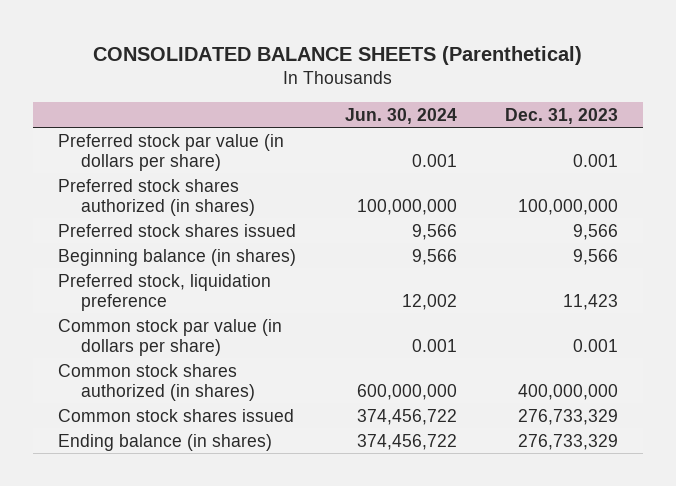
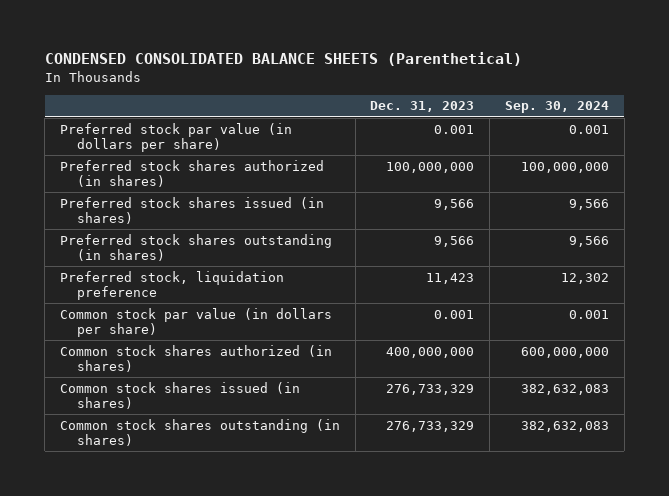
- CONSOLIDATED BALANCE SHEETS (Parenthetical)
+ CONDENSED CONSOLIDATED BALANCE SHEETS (Parenthetical)
- | Jun. 30, 2024 | Dec. 31, 2023
+ | Dec. 31, 2023 | Sep. 30, 2024
- Preferred stock shares issued | 9,566 | 9,566
- Beginning balance (in shares) | 9,566 | 9,566
+ Preferred stock shares issued (in shares) | 9,566 | 9,566
+ Preferred stock shares outstanding (in shares) | 9,566 | 9,566
- Common stock shares issued | 374,456,722 | 276,733,329
- Ending balance (in shares) | 374,456,722 | 276,733,329
+ Common stock shares issued (in shares) | 276,733,329 | 382,632,083
+ Common stock shares outstanding (in shares) | 276,733,329 | 382,632,083

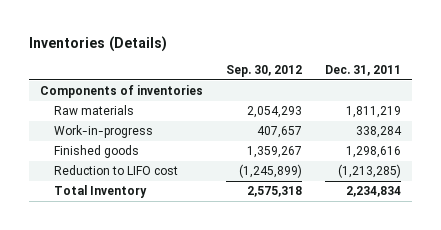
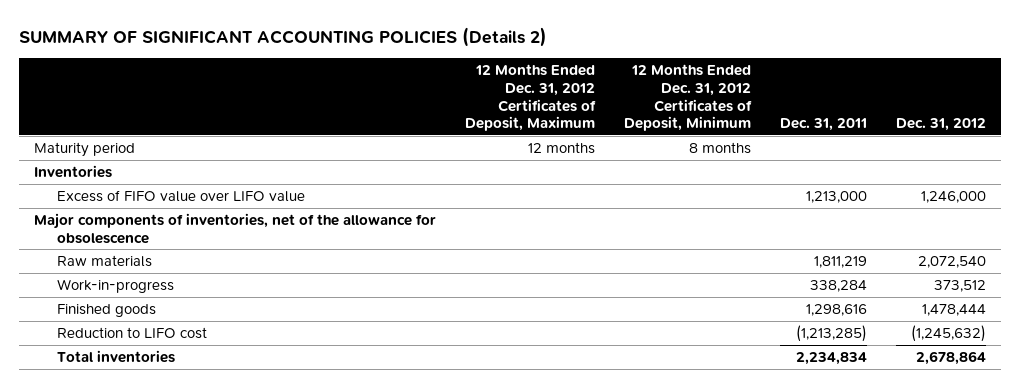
- Inventories (Details)
+ SUMMARY OF SIGNIFICANT ACCOUNTING POLICIES (Details 2)
- | Sep. 30, 2012 | Dec. 31, 2011
+ | 12 Months Ended Dec. 31, 2012 Certificates of Deposit, Maximum | 12 Months Ended Dec. 31, 2012 Certificates of Deposit, Minimum | Dec. 31, 2011 | Dec. 31, 2012
- Components of inventories
+ Maturity period | 12 months | 8 months | |
+ Inventories
+ Excess of FIFO value over LIFO value | | | 1,213,000 | 1,246,000
+ Major components of inventories, net of the allowance for obsolescence
- Total Inventory | 2,575,318 | 2,234,834
+ Total inventories | | | 2,234,834 | 2,678,864

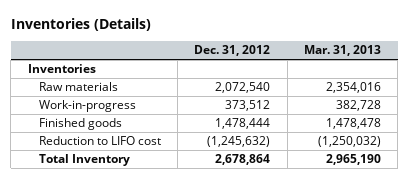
- SUMMARY OF SIGNIFICANT ACCOUNTING POLICIES (Details 2)
+ Inventories (Details)
- | 12 Months Ended Dec. 31, 2012 Certificates of Deposit, Maximum | 12 Months Ended Dec. 31, 2012 Certificates of Deposit, Minimum | Dec. 31, 2011 | Dec. 31, 2012
+ | Dec. 31, 2012 | Mar. 31, 2013
- Maturity period | 12 months | 8 months | |
- Excess of FIFO value over LIFO value | | | 1,213,000 | 1,246,000
- Major components of inventories, net of the allowance for obsolescence
- Total inventories | | | 2,234,834 | 2,678,864
+ Total Inventory | 2,678,864 | 2,965,190

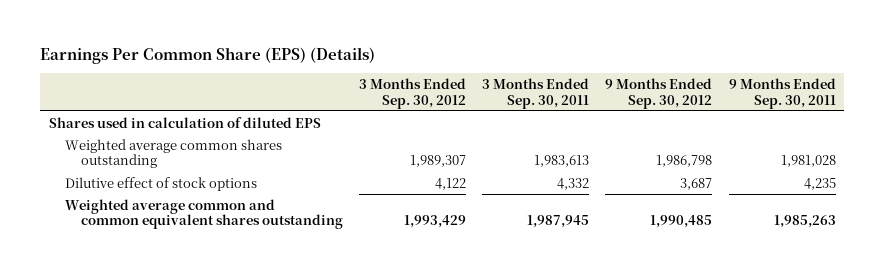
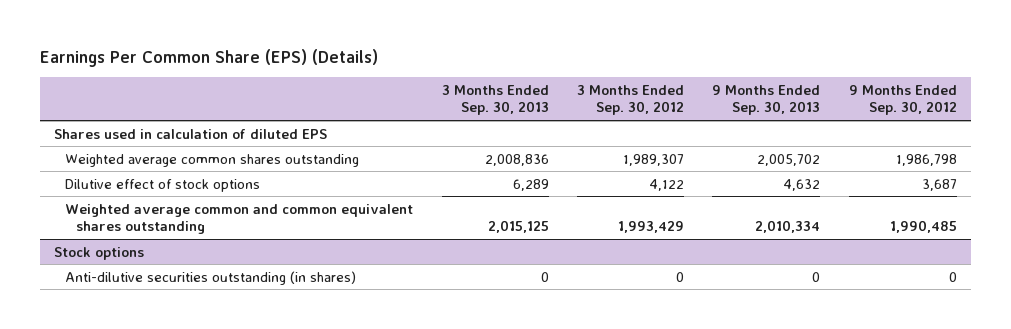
- | 3 Months Ended Sep. 30, 2012 | 3 Months Ended Sep. 30, 2011 | 9 Months Ended Sep. 30, 2012 | 9 Months Ended Sep. 30, 2011
+ | 3 Months Ended Sep. 30, 2013 | 3 Months Ended Sep. 30, 2012 | 9 Months Ended Sep. 30, 2013 | 9 Months Ended Sep. 30, 2012
+ Stock options
+ Anti-dilutive securities outstanding (in shares) | 0 | 0 | 0 | 0

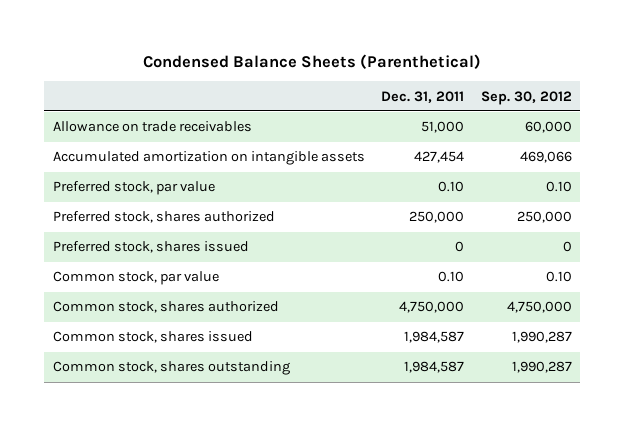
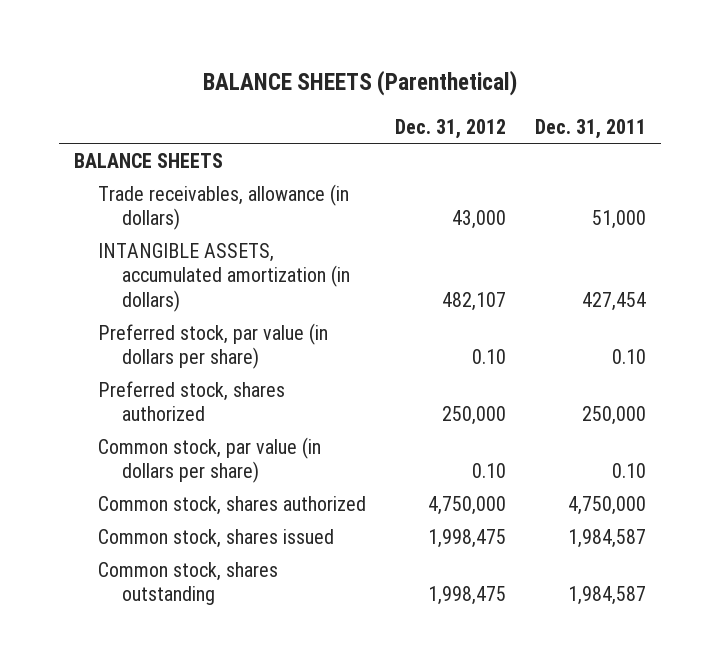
- Condensed Balance Sheets (Parenthetical)
+ BALANCE SHEETS (Parenthetical)
- | Dec. 31, 2011 | Sep. 30, 2012
+ | Dec. 31, 2012 | Dec. 31, 2011
- Allowance on trade receivables | 51,000 | 60,000
- Accumulated amortization on intangible assets | 427,454 | 469,066
- Preferred stock, par value | 0.10 | 0.10
+ BALANCE SHEETS
+ Trade receivables, allowance (in dollars) | 43,000 | 51,000
+ INTANGIBLE ASSETS, accumulated amortization (in dollars) | 482,107 | 427,454
+ Preferred stock, par value (in dollars per share) | 0.10 | 0.10
- Preferred stock, shares issued | 0 | 0
- Common stock, par value | 0.10 | 0.10
+ Common stock, par value (in dollars per share) | 0.10 | 0.10

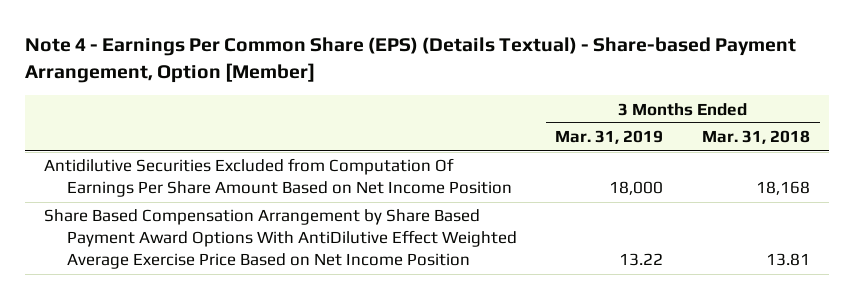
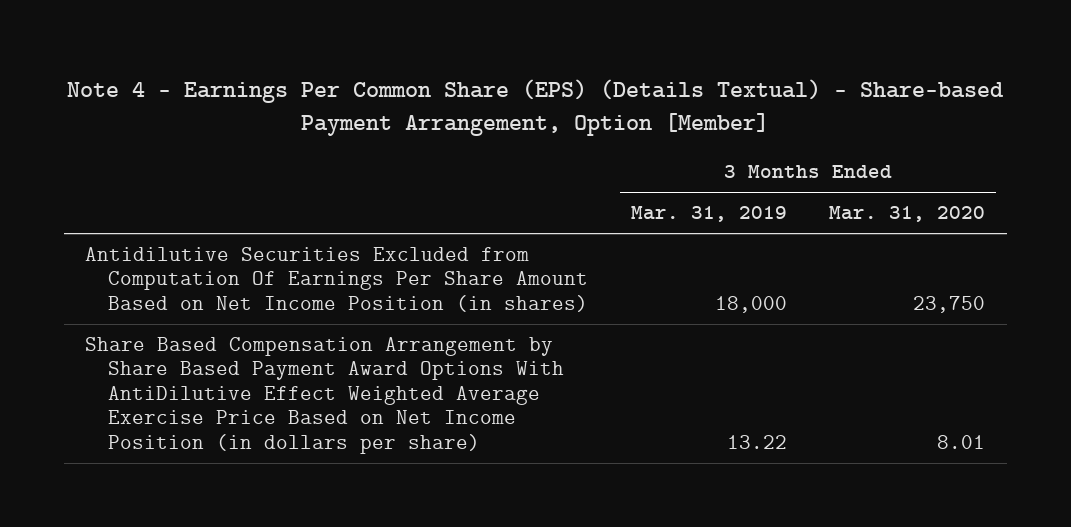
- | 3 Months Ended Mar. 31, 2019 | 3 Months Ended Mar. 31, 2018
+ | 3 Months Ended Mar. 31, 2019 | 3 Months Ended Mar. 31, 2020
- Antidilutive Securities Excluded from Computation Of Earnings Per Share Amount Based on Net Income Position | 18,000 | 18,168
- Share Based Compensation Arrangement by Share Based Payment Award Options With AntiDilutive Effect Weighted Average Exercise Price Based on Net Income Position | 13.22 | 13.81
+ Antidilutive Securities Excluded from Computation Of Earnings Per Share Amount Based on Net Income Position (in shares) | 18,000 | 23,750
+ Share Based Compensation Arrangement by Share Based Payment Award Options With AntiDilutive Effect Weighted Average Exercise Price Based on Net Income Position (in dollars per share) | 13.22 | 8.01

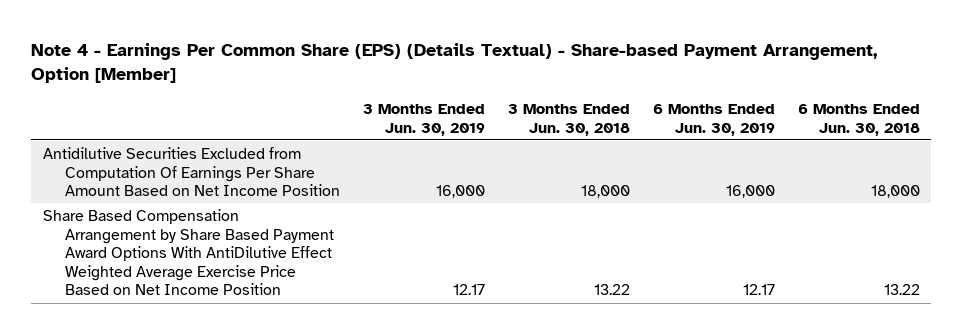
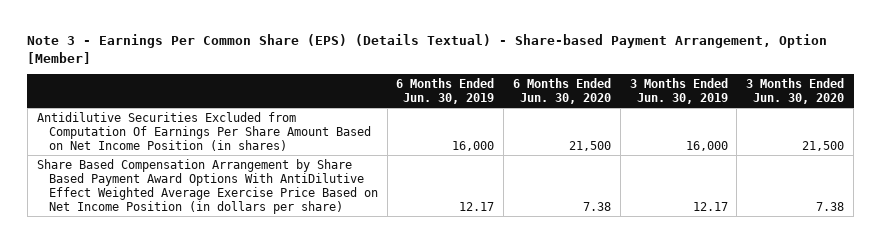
- Note 4 - Earnings Per Common Share (EPS) (Details Textual) - Share-based Payment Arrangement, Option [Member]
+ Note 3 - Earnings Per Common Share (EPS) (Details Textual) - Share-based Payment Arrangement, Option [Member]
- | 3 Months Ended Jun. 30, 2019 | 3 Months Ended Jun. 30, 2018 | 6 Months Ended Jun. 30, 2019 | 6 Months Ended Jun. 30, 2018
+ | 6 Months Ended Jun. 30, 2019 | 6 Months Ended Jun. 30, 2020 | 3 Months Ended Jun. 30, 2019 | 3 Months Ended Jun. 30, 2020
- Antidilutive Securities Excluded from Computation Of Earnings Per Share Amount Based on Net Income Position | 16,000 | 18,000 | 16,000 | 18,000
- Share Based Compensation Arrangement by Share Based Payment Award Options With AntiDilutive Effect Weighted Average Exercise Price Based on Net Income Position | 12.17 | 13.22 | 12.17 | 13.22
+ Antidilutive Securities Excluded from Computation Of Earnings Per Share Amount Based on Net Income Position (in shares) | 16,000 | 21,500 | 16,000 | 21,500
+ Share Based Compensation Arrangement by Share Based Payment Award Options With AntiDilutive Effect Weighted Average Exercise Price Based on Net Income Position (in dollars per share) | 12.17 | 7.38 | 12.17 | 7.38

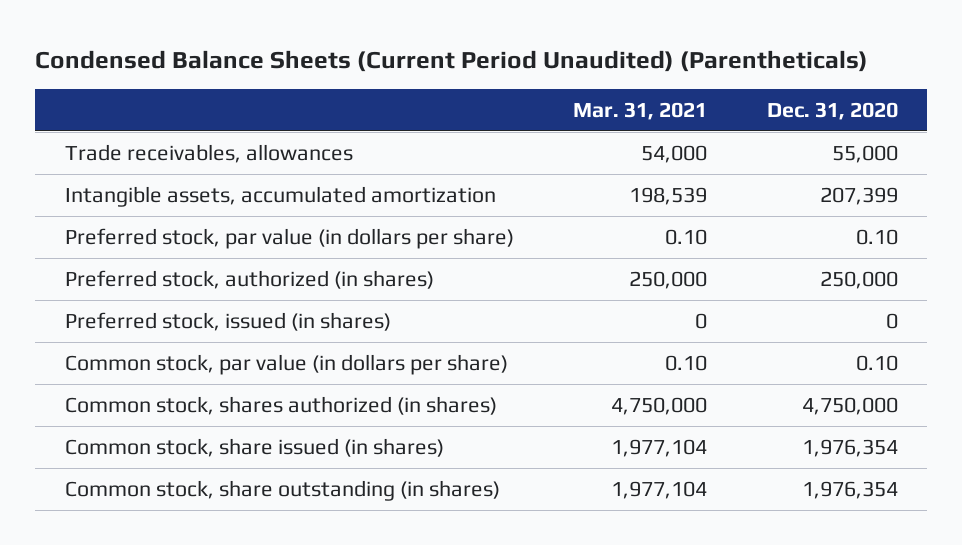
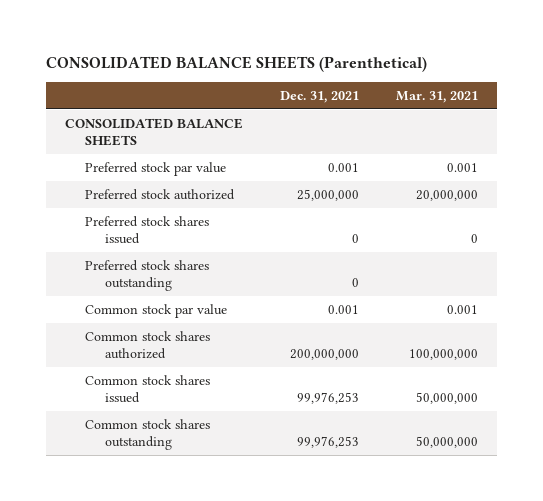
- Condensed Balance Sheets (Current Period Unaudited) (Parentheticals)
+ CONSOLIDATED BALANCE SHEETS (Parenthetical)
- | Mar. 31, 2021 | Dec. 31, 2020
+ | Dec. 31, 2021 | Mar. 31, 2021
- Trade receivables, allowances | 54,000 | 55,000
- Intangible assets, accumulated amortization | 198,539 | 207,399
- Preferred stock, par value (in dollars per share) | 0.10 | 0.10
- Preferred stock, authorized (in shares) | 250,000 | 250,000
- Preferred stock, issued (in shares) | 0 | 0
- Common stock, par value (in dollars per share) | 0.10 | 0.10
- Common stock, shares authorized (in shares) | 4,750,000 | 4,750,000
- Common stock, share issued (in shares) | 1,977,104 | 1,976,354
- Common stock, share outstanding (in shares) | 1,977,104 | 1,976,354
+ CONSOLIDATED BALANCE SHEETS
+ Preferred stock par value | 0.001 | 0.001
+ Preferred stock authorized | 25,000,000 | 20,000,000
+ Preferred stock shares issued | 0 | 0
+ Preferred stock shares outstanding | 0 |
+ Common stock par value | 0.001 | 0.001
+ Common stock shares authorized | 200,000,000 | 100,000,000
+ Common stock shares issued | 99,976,253 | 50,000,000
+ Common stock shares outstanding | 99,976,253 | 50,000,000

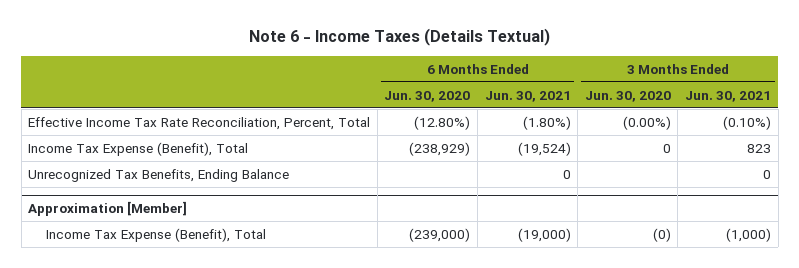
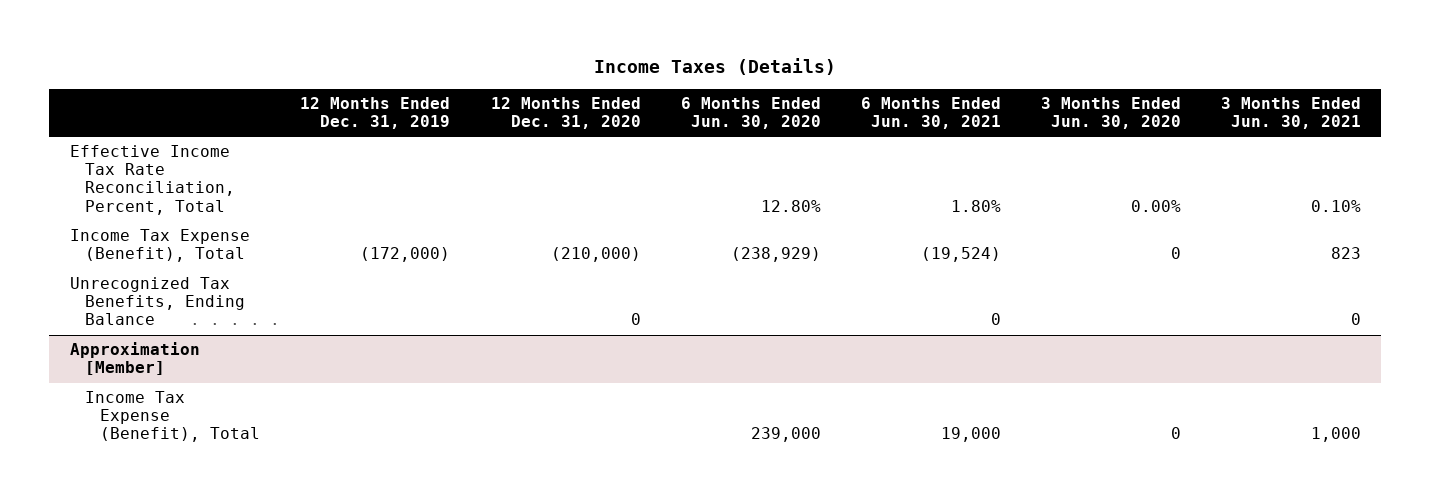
- Note 6 - Income Taxes (Details Textual)
+ Income Taxes (Details)
- | 6 Months Ended Jun. 30, 2020 | 6 Months Ended Jun. 30, 2021 | 3 Months Ended Jun. 30, 2020 | 3 Months Ended Jun. 30, 2021
+ | 12 Months Ended Dec. 31, 2019 | 12 Months Ended Dec. 31, 2020 | 6 Months Ended Jun. 30, 2020 | 6 Months Ended Jun. 30, 2021 | 3 Months Ended Jun. 30, 2020 | 3 Months Ended Jun. 30, 2021
- Effective Income Tax Rate Reconciliation, Percent, Total | (12.80%) | (1.80%) | (0.00%) | (0.10%)
+ Effective Income Tax Rate Reconciliation, Percent, Total | | | 12.80% | 1.80% | 0.00% | 0.10%
@ Approximation [Member]
- Income Tax Expense (Benefit), Total | (239,000) | (19,000) | (0) | (1,000)
+ Income Tax Expense (Benefit), Total | | | 239,000 | 19,000 | 0 | 1,000

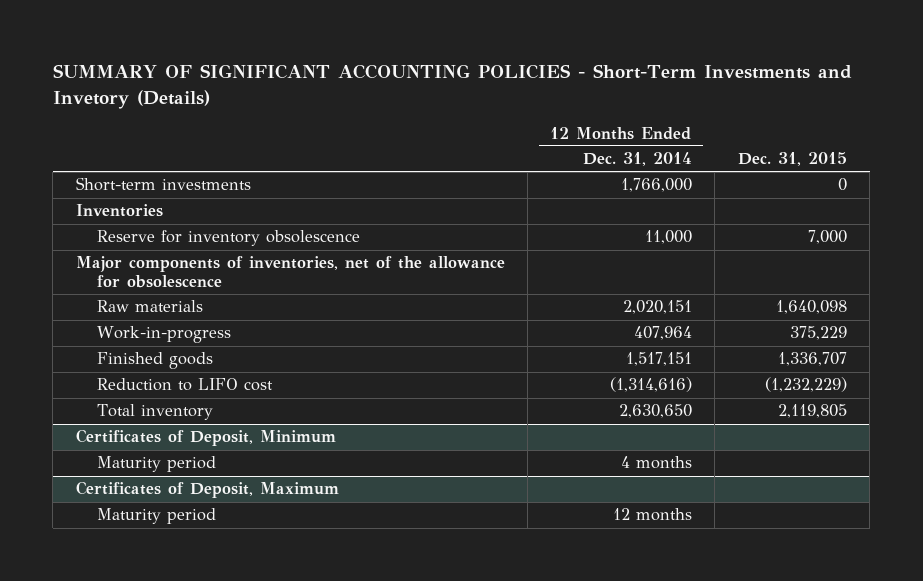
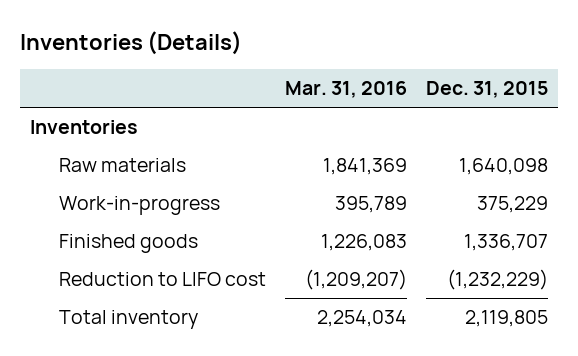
- SUMMARY OF SIGNIFICANT ACCOUNTING POLICIES - Short-Term Investments and Invetory (Details)
+ Inventories (Details)
- | 12 Months Ended Dec. 31, 2014 | Dec. 31, 2015
+ | Mar. 31, 2016 | Dec. 31, 2015
- Short-term investments | 1,766,000 | 0
- Reserve for inventory obsolescence | 11,000 | 7,000
- Major components of inventories, net of the allowance for obsolescence
- Certificates of Deposit, Minimum
- Maturity period | 4 months |
- Certificates of Deposit, Maximum
- Maturity period | 12 months |

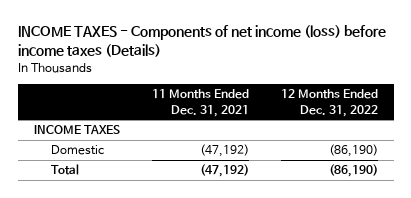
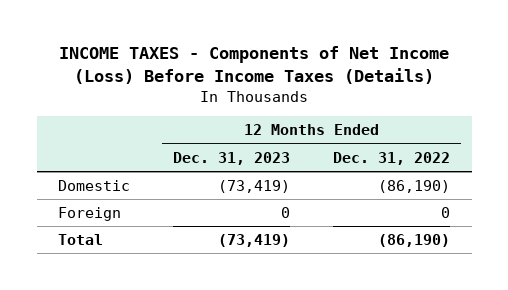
- INCOME TAXES - Components of net income (loss) before income taxes (Details)
+ INCOME TAXES - Components of Net Income (Loss) Before Income Taxes (Details)
- | 11 Months Ended Dec. 31, 2021 | 12 Months Ended Dec. 31, 2022
+ | 12 Months Ended Dec. 31, 2023 | 12 Months Ended Dec. 31, 2022
- INCOME TAXES
+ Foreign | 0 | 0

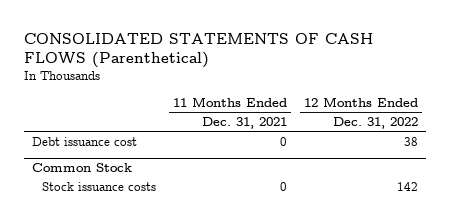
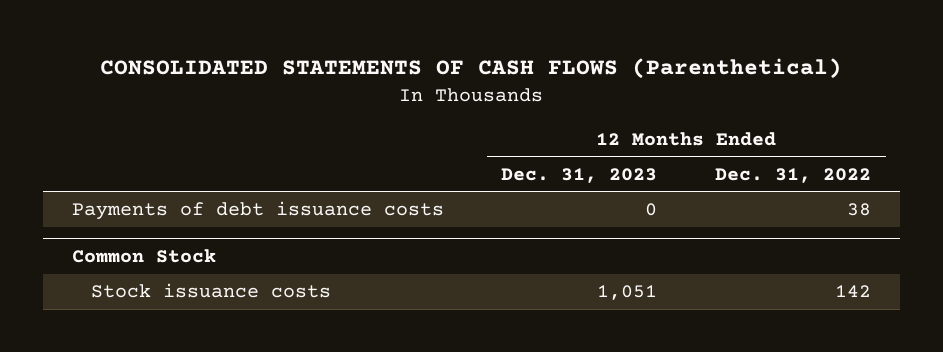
- | 11 Months Ended Dec. 31, 2021 | 12 Months Ended Dec. 31, 2022
+ | 12 Months Ended Dec. 31, 2023 | 12 Months Ended Dec. 31, 2022
- Debt issuance cost | 0 | 38
+ Payments of debt issuance costs | 0 | 38

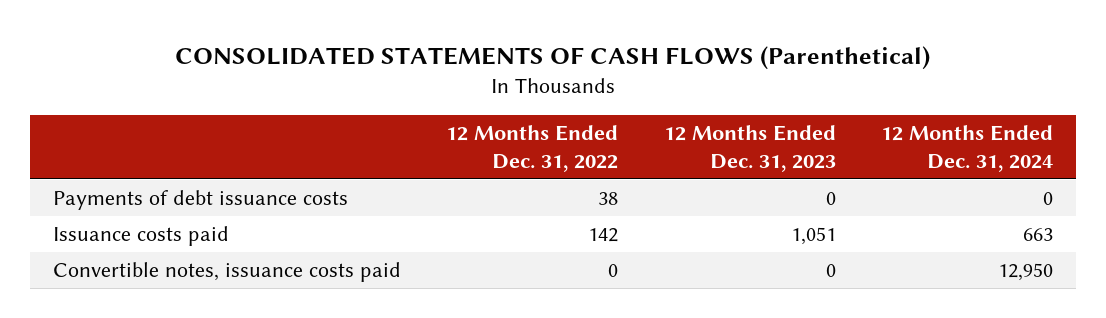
- | 12 Months Ended Dec. 31, 2023 | 12 Months Ended Dec. 31, 2022
+ | 12 Months Ended Dec. 31, 2022 | 12 Months Ended Dec. 31, 2023 | 12 Months Ended Dec. 31, 2024
- Common Stock
- Stock issuance costs | 1,051 | 142
+ Issuance costs paid | 142 | 1,051 | 663
+ Convertible notes, issuance costs paid | 0 | 0 | 12,950

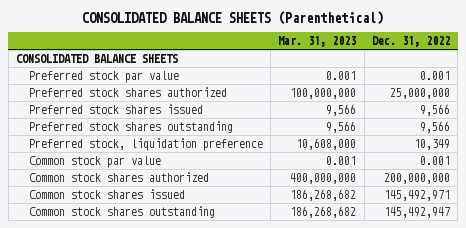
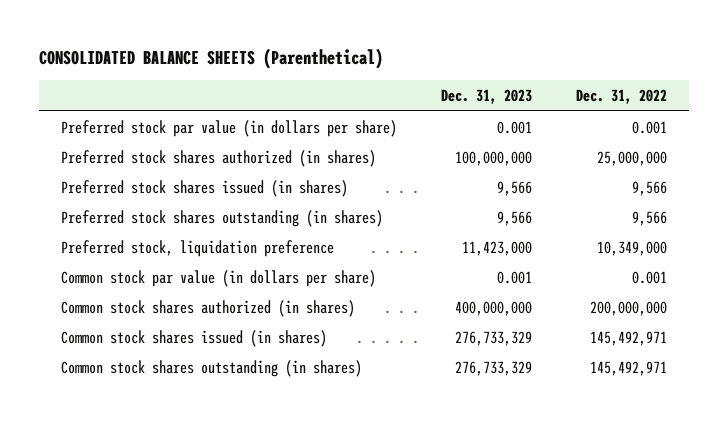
- | Mar. 31, 2023 | Dec. 31, 2022
+ | Dec. 31, 2023 | Dec. 31, 2022
- CONSOLIDATED BALANCE SHEETS
- Preferred stock par value | 0.001 | 0.001
- Preferred stock shares authorized | 100,000,000 | 25,000,000
- Preferred stock shares issued | 9,566 | 9,566
- Preferred stock shares outstanding | 9,566 | 9,566
- Preferred stock, liquidation preference | 10,608,000 | 10,349
- Common stock par value | 0.001 | 0.001
- Common stock shares authorized | 400,000,000 | 200,000,000
- Common stock shares issued | 186,268,682 | 145,492,971
- Common stock shares outstanding | 186,268,682 | 145,492,947
+ Preferred stock par value (in dollars per share) | 0.001 | 0.001
+ Preferred stock shares authorized (in shares) | 100,000,000 | 25,000,000
+ Preferred stock shares issued (in shares) | 9,566 | 9,566
+ Preferred stock shares outstanding (in shares) | 9,566 | 9,566
+ Preferred stock, liquidation preference | 11,423,000 | 10,349,000
+ Common stock par value (in dollars per share) | 0.001 | 0.001
+ Common stock shares authorized (in shares) | 400,000,000 | 200,000,000
+ Common stock shares issued (in shares) | 276,733,329 | 145,492,971
+ Common stock shares outstanding (in shares) | 276,733,329 | 145,492,971

